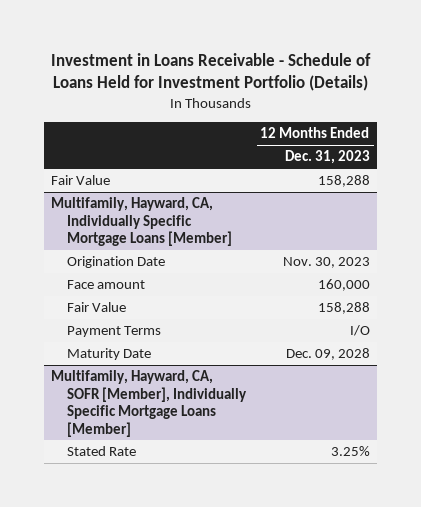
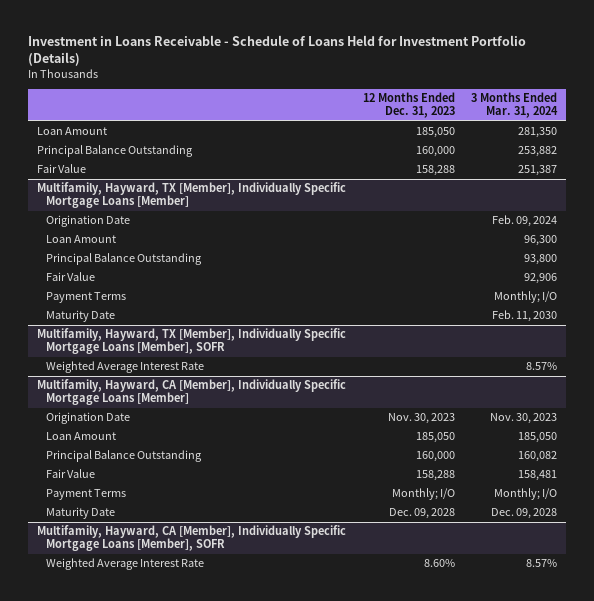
- | 12 Months Ended Dec. 31, 2023
+ | 12 Months Ended Dec. 31, 2023 | 3 Months Ended Mar. 31, 2024
+ Loan Amount | 185,050 | 281,350
+ Principal Balance Outstanding | 160,000 | 253,882
- Multifamily, Hayward, CA, Individually Specific Mortgage Loans [Member]
+ Multifamily, Hayward, TX [Member], Individually Specific Mortgage Loans [Member]
+ Origination Date | | Feb. 09, 2024
+ Loan Amount | | 96,300
+ Principal Balance Outstanding | | 93,800
+ Fair Value | | 92,906
+ Payment Terms | | Monthly; I/O
+ Maturity Date | | Feb. 11, 2030
+ Multifamily, Hayward, TX [Member], Individually Specific Mortgage Loans [Member], SOFR
+ Weighted Average Interest Rate | | 8.57%
+ Multifamily, Hayward, CA [Member], Individually Specific Mortgage Loans [Member]
- Face amount | 160,000
+ Loan Amount | 185,050 | 185,050
+ Principal Balance Outstanding | 160,000 | 160,082
- Payment Terms | I/O
+ Payment Terms | Monthly; I/O | Monthly; I/O
- Multifamily, Hayward, CA, SOFR [Member], Individually Specific Mortgage Loans [Member]
- Stated Rate | 3.25%
+ Multifamily, Hayward, CA [Member], Individually Specific Mortgage Loans [Member], SOFR
+ Weighted Average Interest Rate | 8.60% | 8.57%

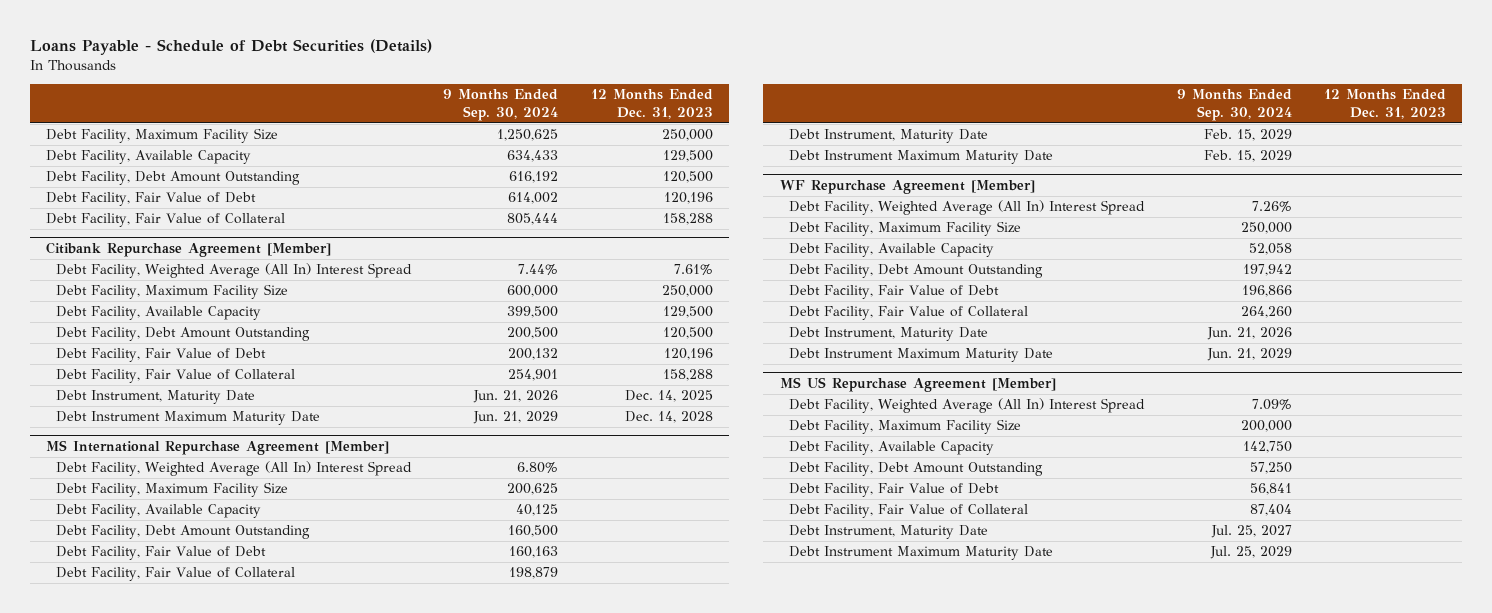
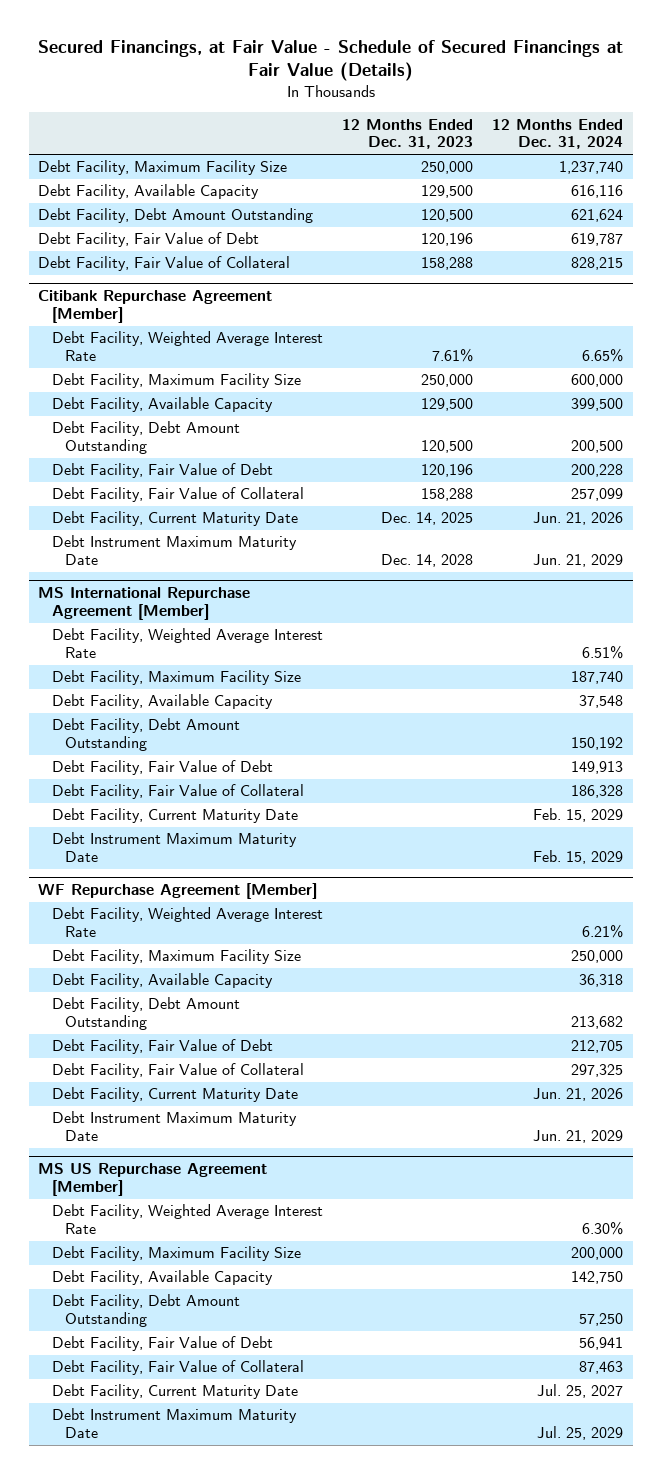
- Loans Payable - Schedule of Debt Securities (Details)
+ Secured Financings, at Fair Value - Schedule of Secured Financings at Fair Value (Details)
- | 9 Months Ended Sep. 30, 2024 | 12 Months Ended Dec. 31, 2023
+ | 12 Months Ended Dec. 31, 2023 | 12 Months Ended Dec. 31, 2024
@ Citibank Repurchase Agreement [Member]
- Debt Facility, Weighted Average (All In) Interest Spread | 7.44% | 7.61%
+ Debt Facility, Weighted Average Interest Rate | 7.61% | 6.65%
- Debt Instrument, Maturity Date | Jun. 21, 2026 | Dec. 14, 2025
+ Debt Facility, Current Maturity Date | Dec. 14, 2025 | Jun. 21, 2026
@ MS International Repurchase Agreement [Member]
- Debt Facility, Weighted Average (All In) Interest Spread | 6.80% |
+ Debt Facility, Weighted Average Interest Rate | | 6.51%
- Debt Instrument, Maturity Date | Feb. 15, 2029 |
+ Debt Facility, Current Maturity Date | | Feb. 15, 2029
@ WF Repurchase Agreement [Member]
- Debt Facility, Weighted Average (All In) Interest Spread | 7.26% |
+ Debt Facility, Weighted Average Interest Rate | | 6.21%
- Debt Instrument, Maturity Date | Jun. 21, 2026 |
+ Debt Facility, Current Maturity Date | | Jun. 21, 2026
@ MS US Repurchase Agreement [Member]
- Debt Facility, Weighted Average (All In) Interest Spread | 7.09% |
+ Debt Facility, Weighted Average Interest Rate | | 6.30%
- Debt Instrument, Maturity Date | Jul. 25, 2027 |
+ Debt Facility, Current Maturity Date | | Jul. 25, 2027

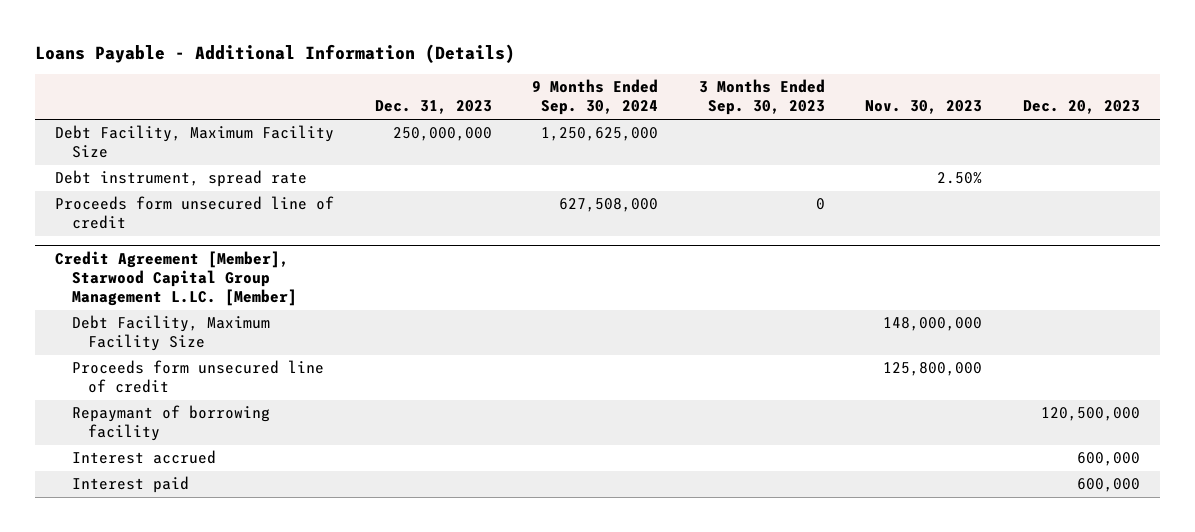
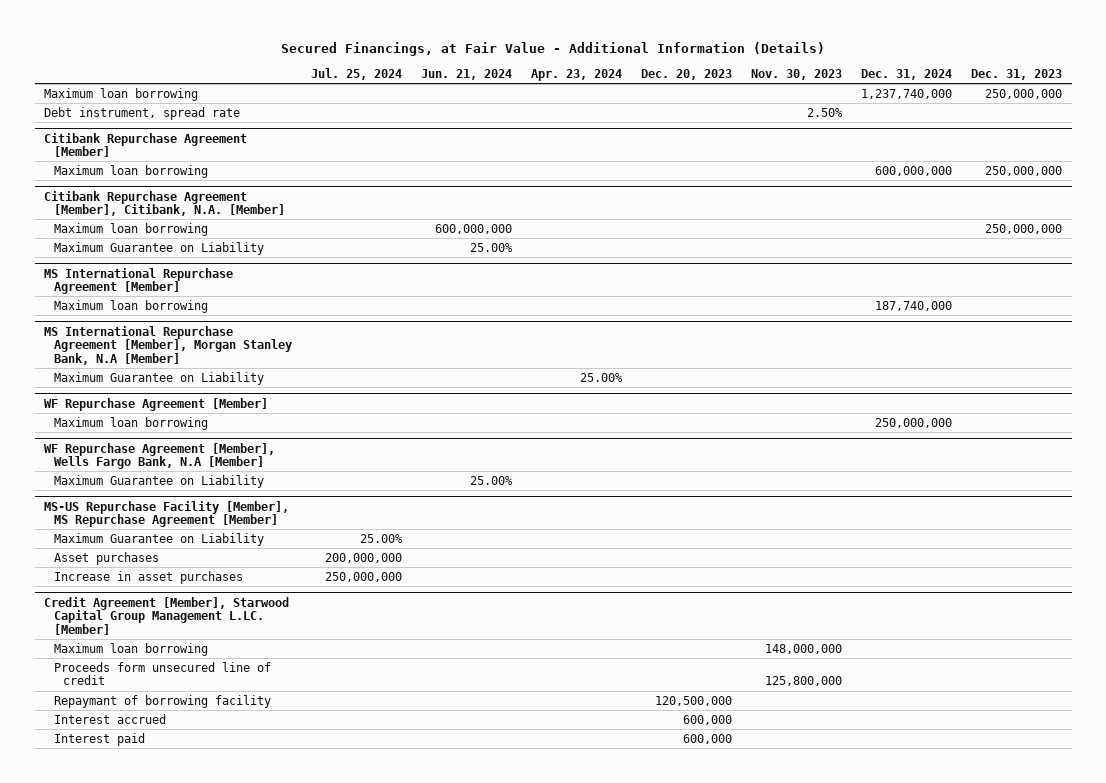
- Loans Payable - Additional Information (Details)
+ Secured Financings, at Fair Value - Additional Information (Details)
- | Dec. 31, 2023 | 9 Months Ended Sep. 30, 2024 | 3 Months Ended Sep. 30, 2023 | Nov. 30, 2023 | Dec. 20, 2023
+ | Jul. 25, 2024 | Jun. 21, 2024 | Apr. 23, 2024 | Dec. 20, 2023 | Nov. 30, 2023 | Dec. 31, 2024 | Dec. 31, 2023
- Debt Facility, Maximum Facility Size | 250,000,000 | 1,250,625,000 | | |
+ Maximum loan borrowing | | | | | | 1,237,740,000 | 250,000,000
- Proceeds form unsecured line of credit | | 627,508,000 | 0 | |
+ Citibank Repurchase Agreement [Member]
+ Maximum loan borrowing | | | | | | 600,000,000 | 250,000,000
+ Citibank Repurchase Agreement [Member], Citibank, N.A. [Member]
+ Maximum loan borrowing | | 600,000,000 | | | | | 250,000,000
+ Maximum Guarantee on Liability | | 25.00% | | | | |
+ MS International Repurchase Agreement [Member]
+ Maximum loan borrowing | | | | | | 187,740,000 |
+ MS International Repurchase Agreement [Member], Morgan Stanley Bank, N.A [Member]
+ Maximum Guarantee on Liability | | | 25.00% | | | |
+ WF Repurchase Agreement [Member]
+ Maximum loan borrowing | | | | | | 250,000,000 |
+ WF Repurchase Agreement [Member], Wells Fargo Bank, N.A [Member]
+ Maximum Guarantee on Liability | | 25.00% | | | | |
+ MS-US Repurchase Facility [Member], MS Repurchase Agreement [Member]
+ Maximum Guarantee on Liability | 25.00% | | | | | |
+ Asset purchases | 200,000,000 | | | | | |
+ Increase in asset purchases | 250,000,000 | | | | | |
@ Credit Agreement [Member], Starwood Capital Group Management L.LC. [Member]
- Debt Facility, Maximum Facility Size | | | | 148,000,000 |
+ Maximum loan borrowing | | | | | 148,000,000 | |

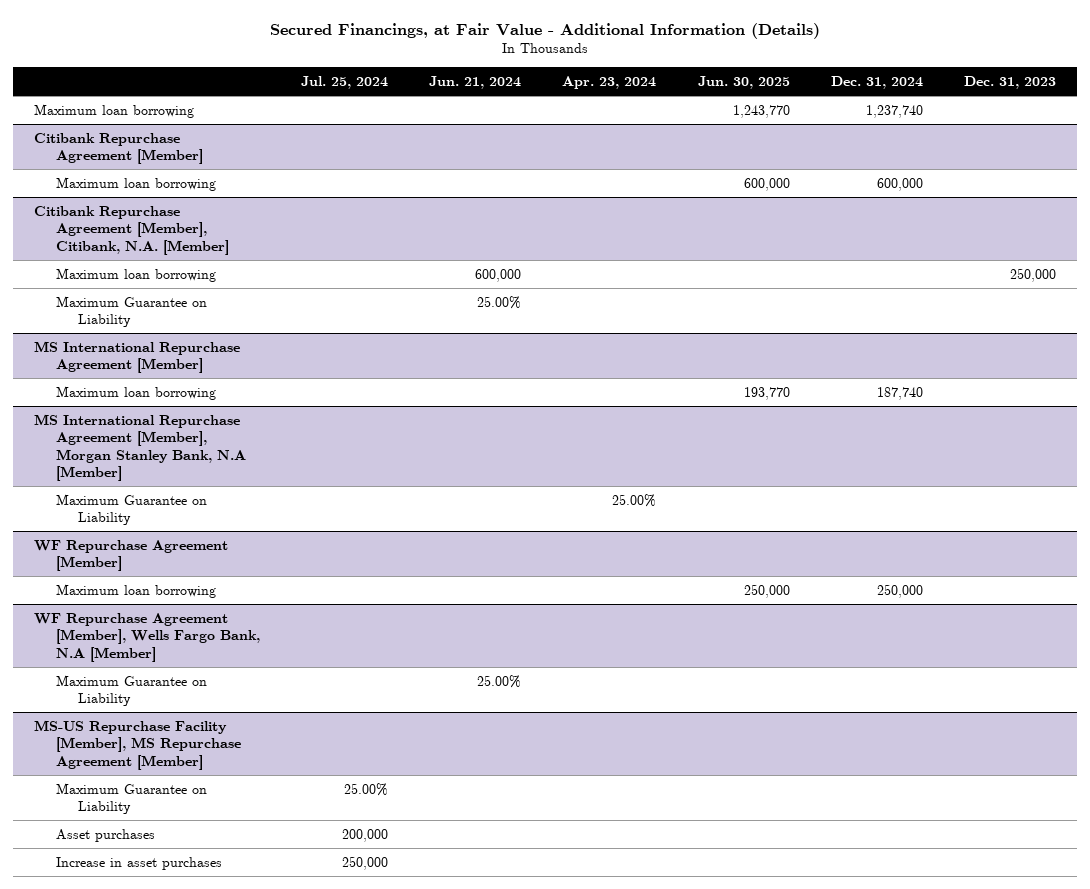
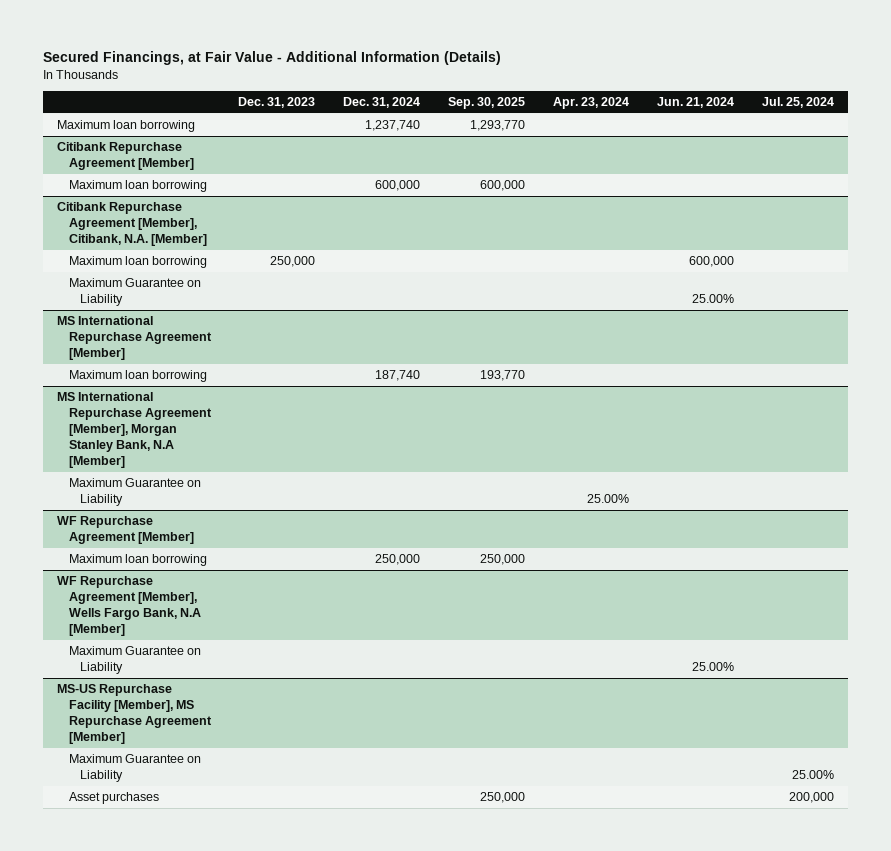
- | Jul. 25, 2024 | Jun. 21, 2024 | Apr. 23, 2024 | Jun. 30, 2025 | Dec. 31, 2024 | Dec. 31, 2023
+ | Dec. 31, 2023 | Dec. 31, 2024 | Sep. 30, 2025 | Apr. 23, 2024 | Jun. 21, 2024 | Jul. 25, 2024
@ MS-US Repurchase Facility [Member], MS Repurchase Agreement [Member]
- Increase in asset purchases | 250,000 | | | | |

